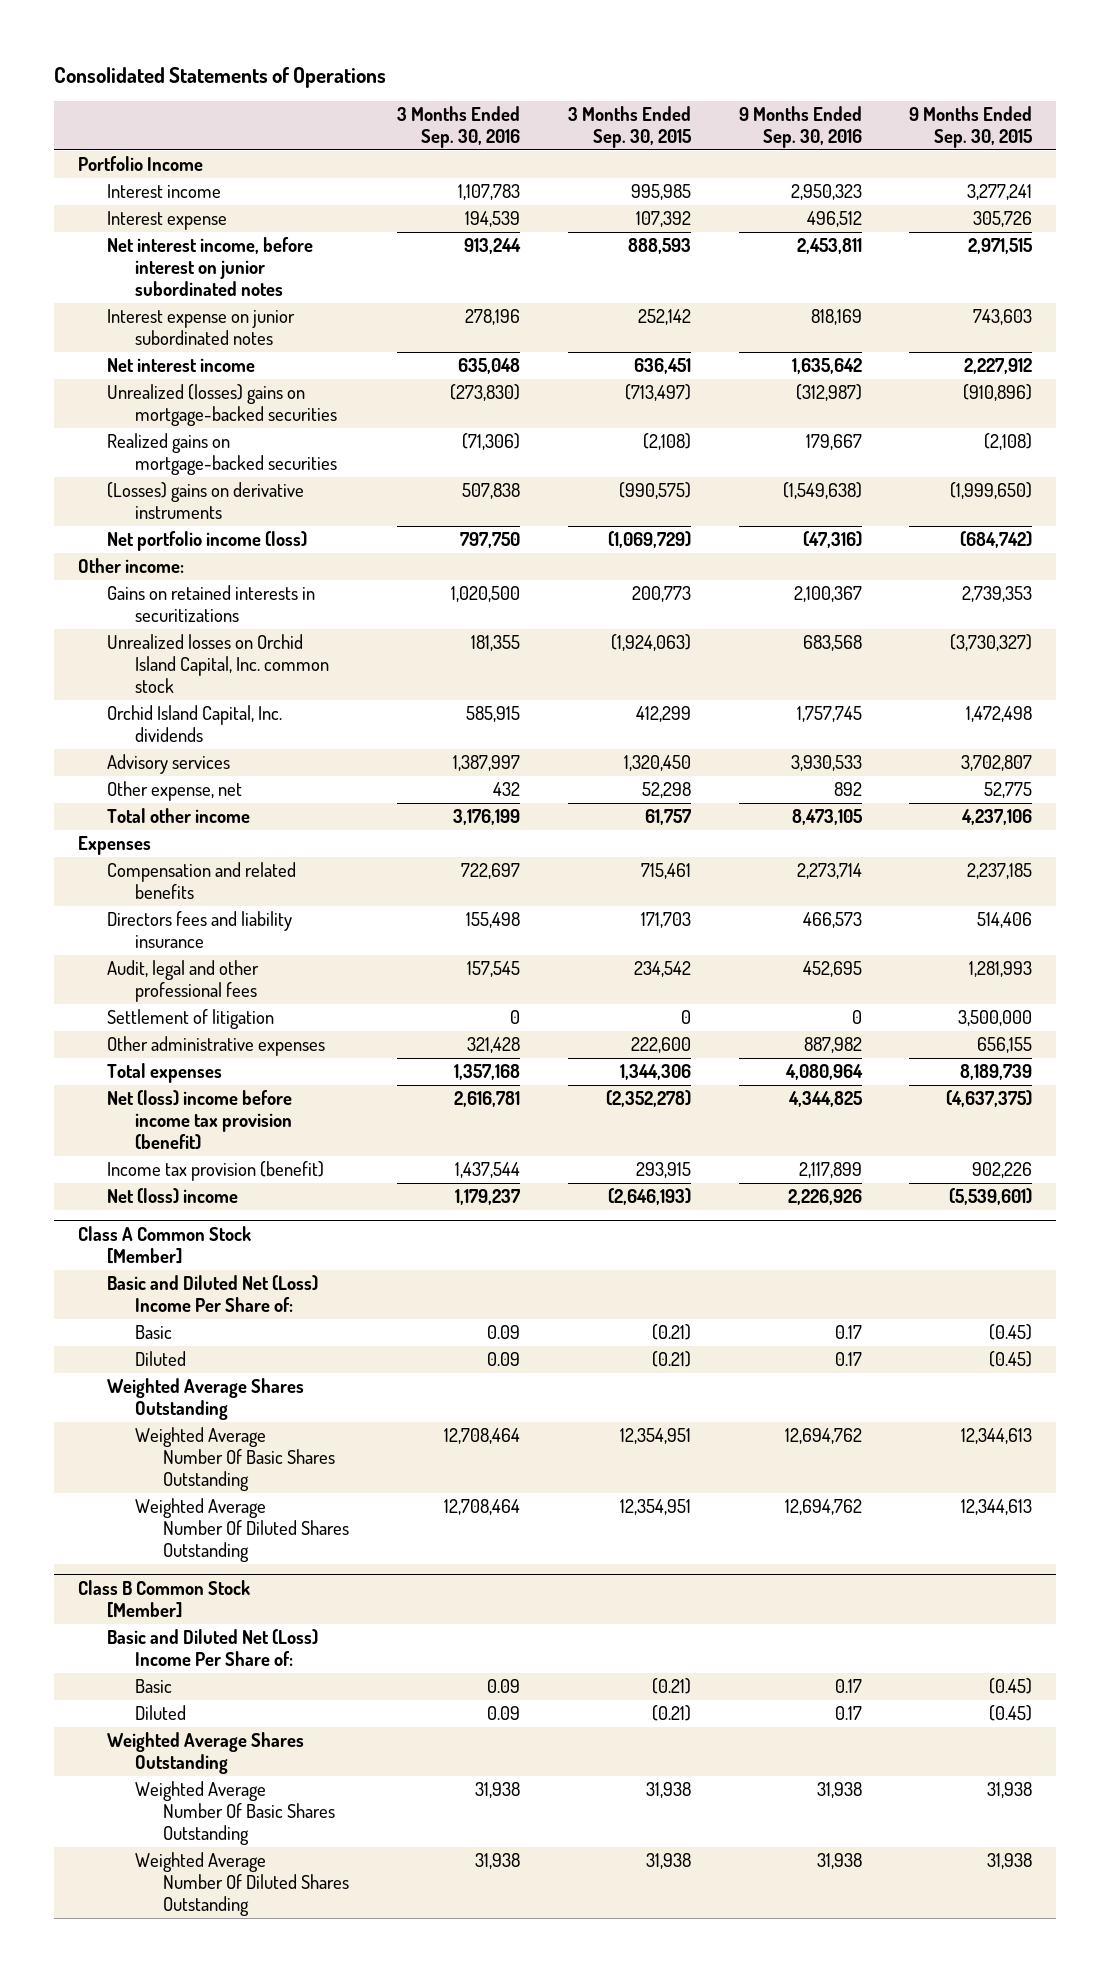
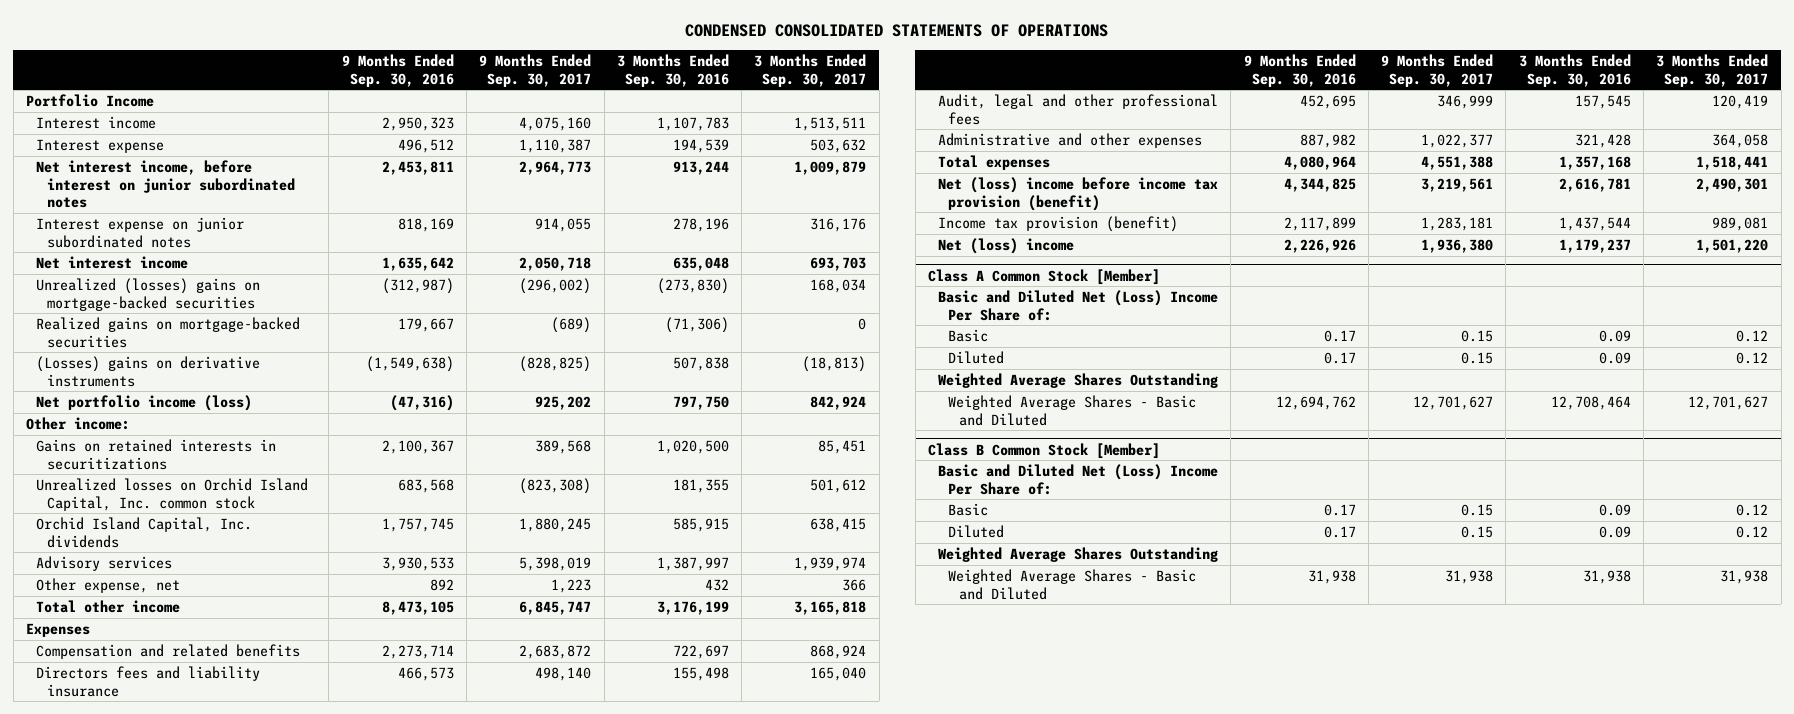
- Consolidated Statements of Operations
+ CONDENSED CONSOLIDATED STATEMENTS OF OPERATIONS
- | 3 Months Ended Sep. 30, 2016 | 3 Months Ended Sep. 30, 2015 | 9 Months Ended Sep. 30, 2016 | 9 Months Ended Sep. 30, 2015
+ | 9 Months Ended Sep. 30, 2016 | 9 Months Ended Sep. 30, 2017 | 3 Months Ended Sep. 30, 2016 | 3 Months Ended Sep. 30, 2017
- Settlement of litigation | 0 | 0 | 0 | 3,500,000
- Other administrative expenses | 321,428 | 222,600 | 887,982 | 656,155
+ Administrative and other expenses | 887,982 | 1,022,377 | 321,428 | 364,058
@ Class A Common Stock [Member]
- Weighted Average Number Of Basic Shares Outstanding | 12,708,464 | 12,354,951 | 12,694,762 | 12,344,613
- Weighted Average Number Of Diluted Shares Outstanding | 12,708,464 | 12,354,951 | 12,694,762 | 12,344,613
+ Weighted Average Shares - Basic and Diluted | 12,694,762 | 12,701,627 | 12,708,464 | 12,701,627
@ Class B Common Stock [Member]
- Weighted Average Number Of Basic Shares Outstanding | 31,938 | 31,938 | 31,938 | 31,938
- Weighted Average Number Of Diluted Shares Outstanding | 31,938 | 31,938 | 31,938 | 31,938
+ Weighted Average Shares - Basic and Diluted | 31,938 | 31,938 | 31,938 | 31,938

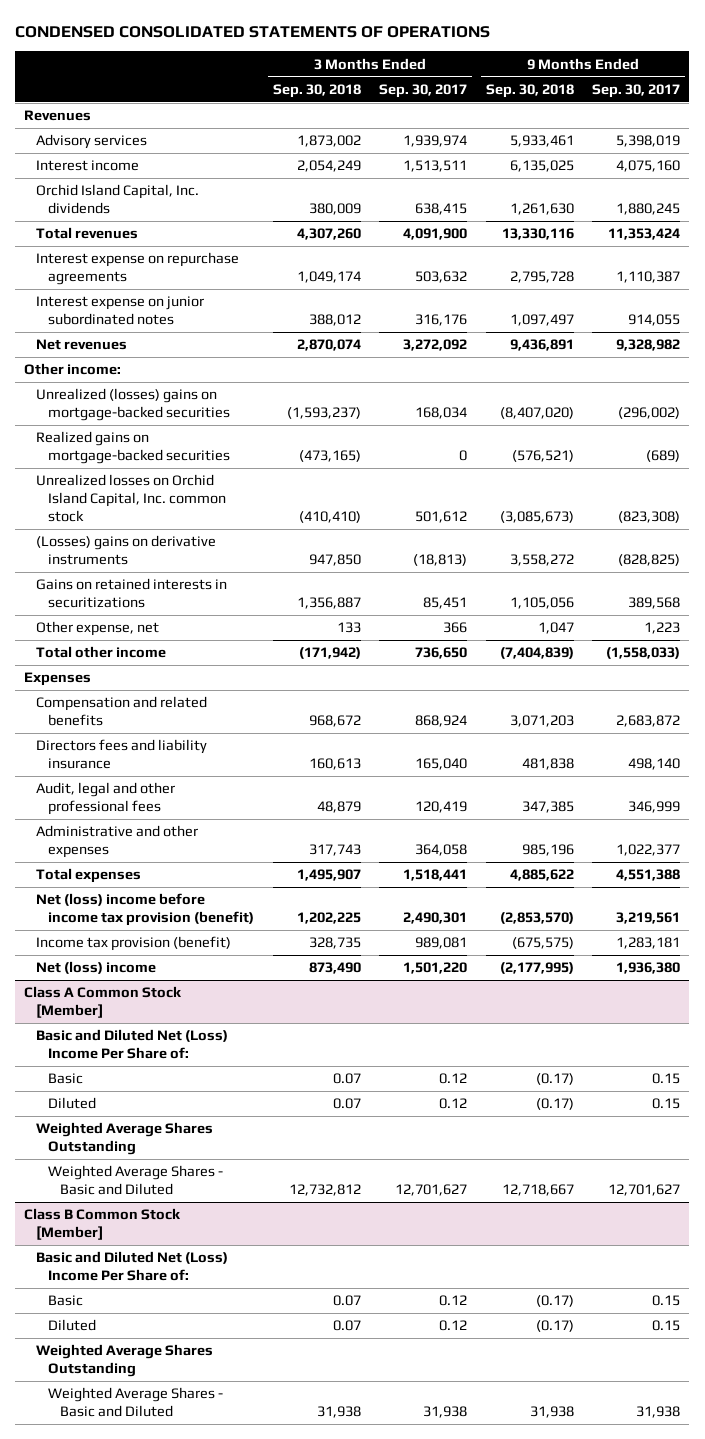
- | 9 Months Ended Sep. 30, 2016 | 9 Months Ended Sep. 30, 2017 | 3 Months Ended Sep. 30, 2016 | 3 Months Ended Sep. 30, 2017
+ | 3 Months Ended Sep. 30, 2018 | 3 Months Ended Sep. 30, 2017 | 9 Months Ended Sep. 30, 2018 | 9 Months Ended Sep. 30, 2017
- Portfolio Income
+ Revenues
moved up: Advisory services | 1,873,002 | 1,939,974 | 5,933,461 | 5,398,019
- Interest expense | 496,512 | 1,110,387 | 194,539 | 503,632
- Net interest income, before interest on junior subordinated notes | 2,453,811 | 2,964,773 | 913,244 | 1,009,879
moved up: Orchid Island Capital, Inc. dividends | 380,009 | 638,415 | 1,261,630 | 1,880,245
+ Total revenues | 4,307,260 | 4,091,900 | 13,330,116 | 11,353,424
+ Interest expense on repurchase agreements | 1,049,174 | 503,632 | 2,795,728 | 1,110,387
- Net interest income | 1,635,642 | 2,050,718 | 635,048 | 693,703
+ Net revenues | 2,870,074 | 3,272,092 | 9,436,891 | 9,328,982
moved up: Other income:
moved up: Unrealized losses on Orchid Island Capital, Inc. common stock | (410,410) | 501,612 | (3,085,673) | (823,308)
- Net portfolio income (loss) | (47,316) | 925,202 | 797,750 | 842,924
- Total other income | 8,473,105 | 6,845,747 | 3,176,199 | 3,165,818
+ Total other income | (171,942) | 736,650 | (7,404,839) | (1,558,033)

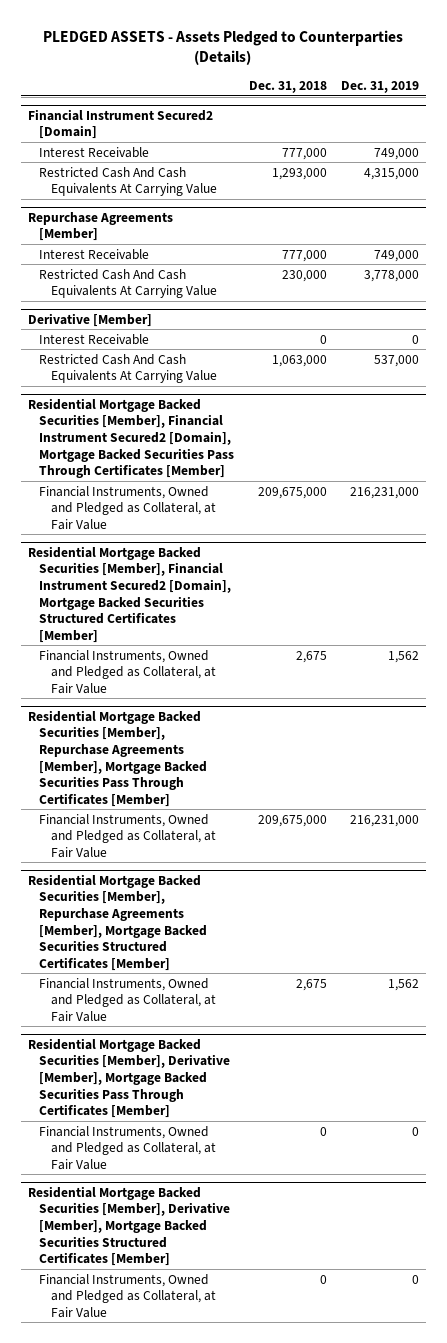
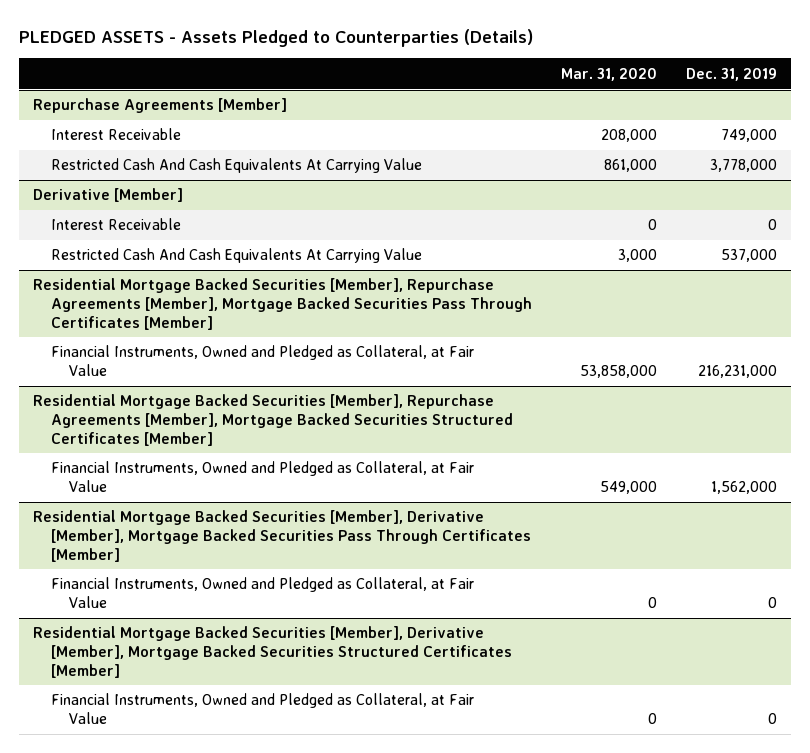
- | Dec. 31, 2018 | Dec. 31, 2019
+ | Mar. 31, 2020 | Dec. 31, 2019
- Financial Instrument Secured2 [Domain]
- Interest Receivable | 777,000 | 749,000
- Restricted Cash And Cash Equivalents At Carrying Value | 1,293,000 | 4,315,000
- Residential Mortgage Backed Securities [Member], Financial Instrument Secured2 [Domain], Mortgage Backed Securities Pass Through Certificates [Member]
- Financial Instruments, Owned and Pledged as Collateral, at Fair Value | 209,675,000 | 216,231,000
- Residential Mortgage Backed Securities [Member], Financial Instrument Secured2 [Domain], Mortgage Backed Securities Structured Certificates [Member]
- Financial Instruments, Owned and Pledged as Collateral, at Fair Value | 2,675 | 1,562
@ Residential Mortgage Backed Securities [Member], Repurchase Agreements [Member], Mortgage Backed Securities Structured Certificates [Member]
- Financial Instruments, Owned and Pledged as Collateral, at Fair Value | 2,675 | 1,562
+ Financial Instruments, Owned and Pledged as Collateral, at Fair Value | 549,000 | 1,562,000

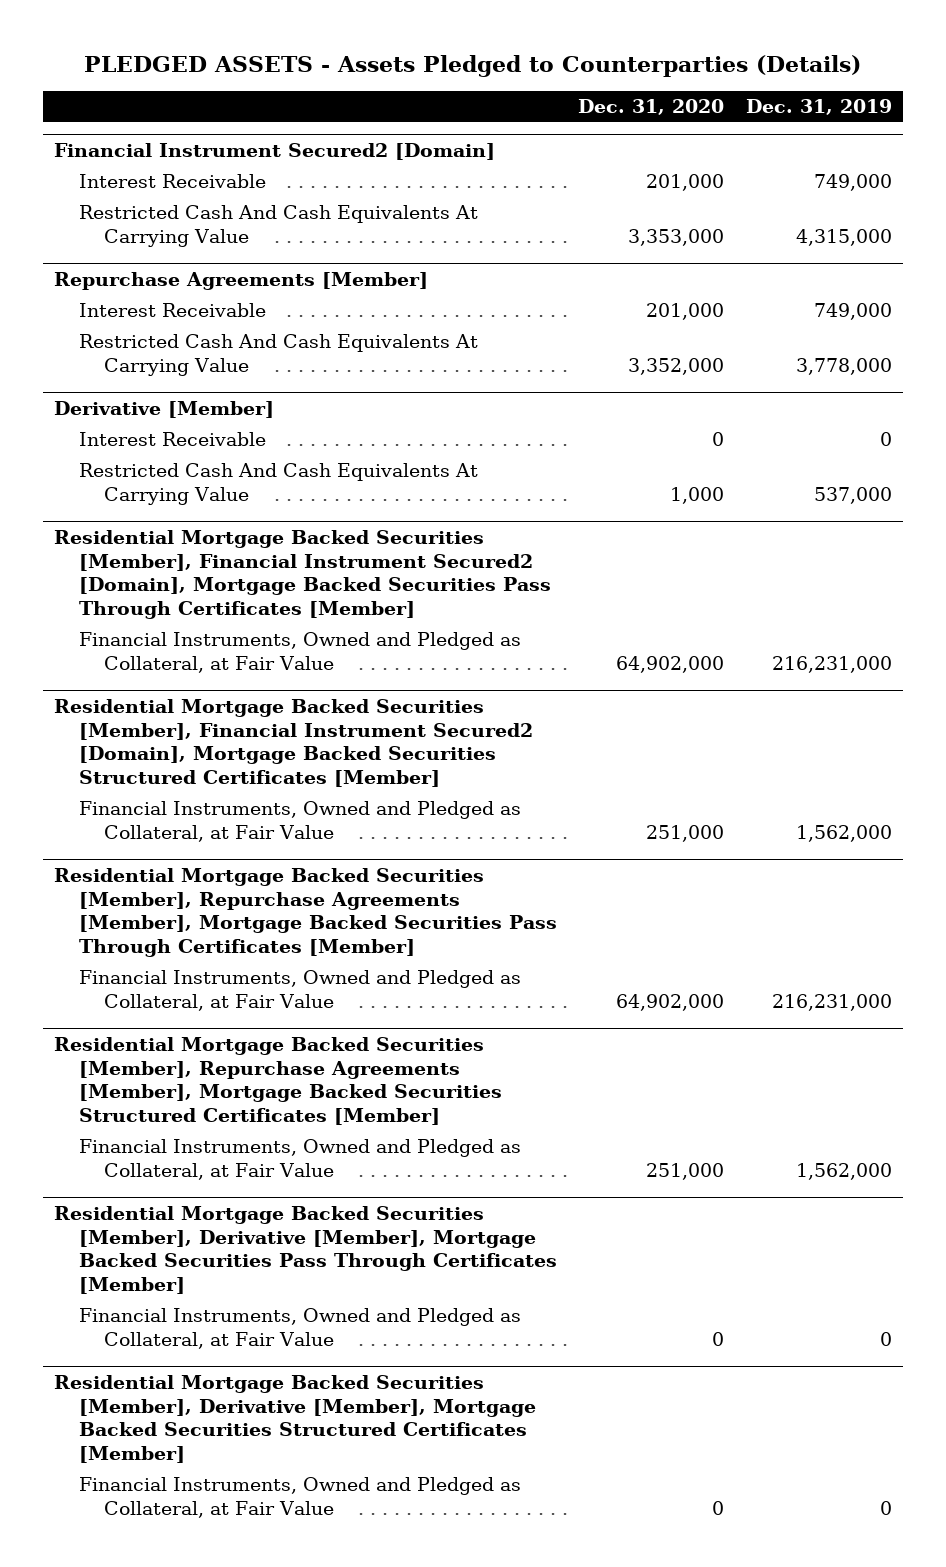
- | Mar. 31, 2020 | Dec. 31, 2019
+ | Dec. 31, 2020 | Dec. 31, 2019
+ Financial Instrument Secured2 [Domain]
+ Interest Receivable | 201,000 | 749,000
+ Restricted Cash And Cash Equivalents At Carrying Value | 3,353,000 | 4,315,000
+ Residential Mortgage Backed Securities [Member], Financial Instrument Secured2 [Domain], Mortgage Backed Securities Pass Through Certificates [Member]
+ Financial Instruments, Owned and Pledged as Collateral, at Fair Value | 64,902,000 | 216,231,000
+ Residential Mortgage Backed Securities [Member], Financial Instrument Secured2 [Domain], Mortgage Backed Securities Structured Certificates [Member]
+ Financial Instruments, Owned and Pledged as Collateral, at Fair Value | 251,000 | 1,562,000

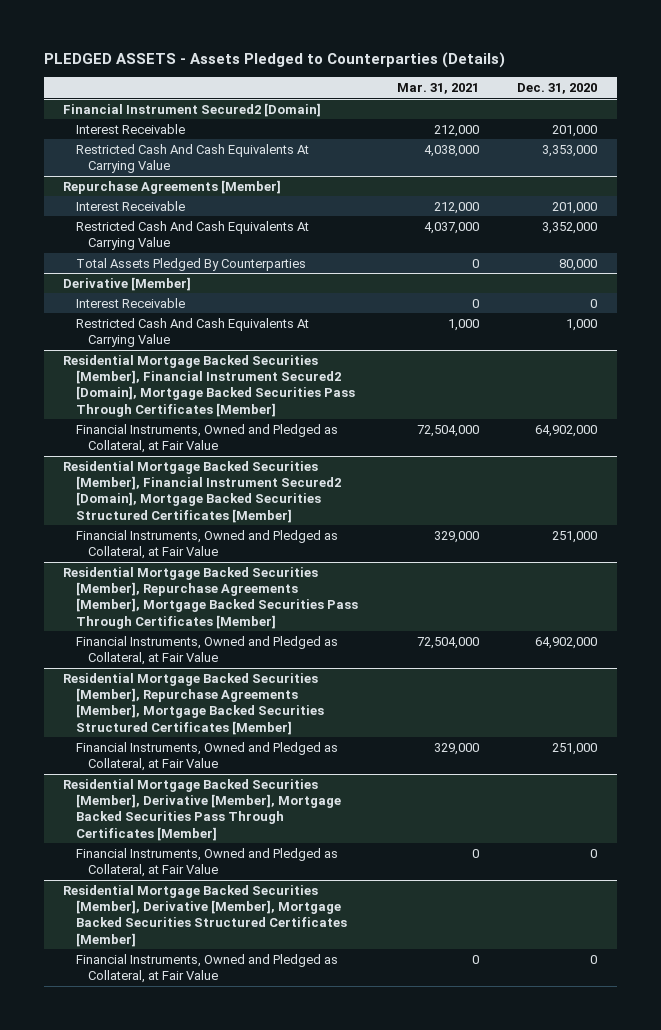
- | Dec. 31, 2020 | Dec. 31, 2019
+ | Mar. 31, 2021 | Dec. 31, 2020
@ Repurchase Agreements [Member]
+ Total Assets Pledged By Counterparties | 0 | 80,000

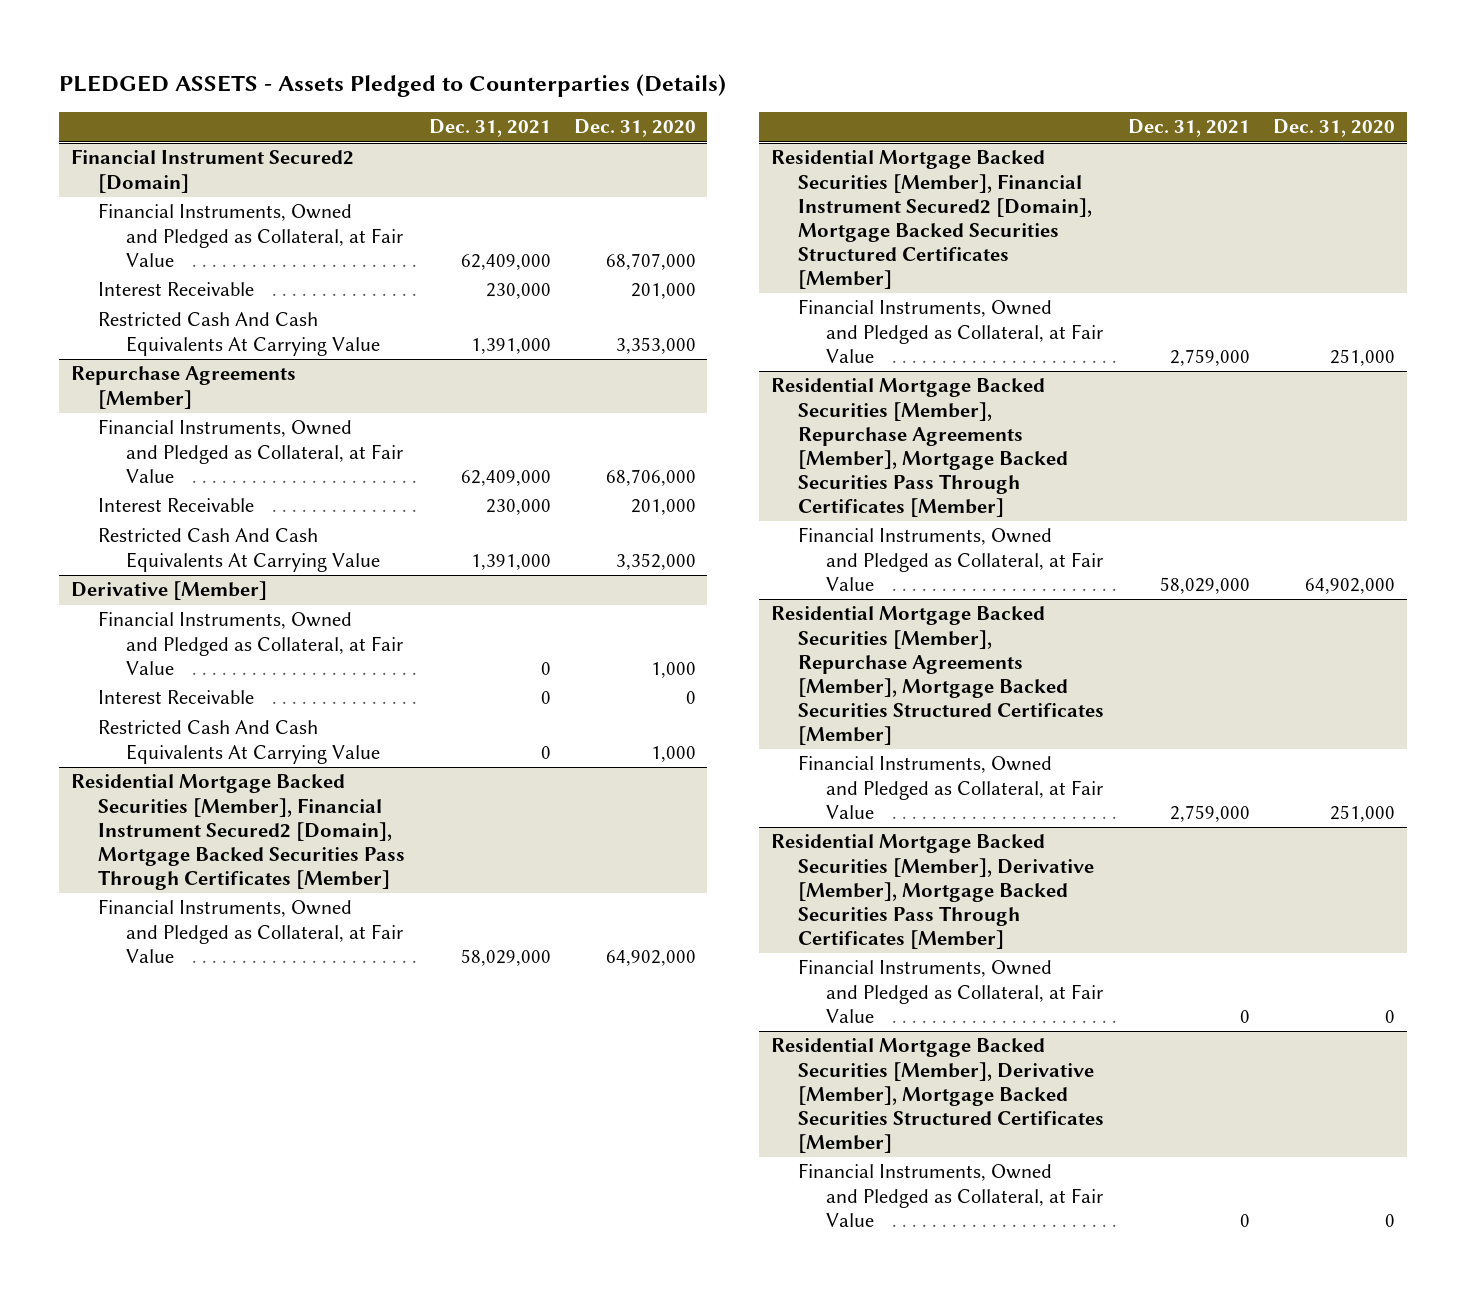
- | Mar. 31, 2021 | Dec. 31, 2020
+ | Dec. 31, 2021 | Dec. 31, 2020
@ Financial Instrument Secured2 [Domain]
+ Financial Instruments, Owned and Pledged as Collateral, at Fair Value | 62,409,000 | 68,707,000
@ Repurchase Agreements [Member]
+ Financial Instruments, Owned and Pledged as Collateral, at Fair Value | 62,409,000 | 68,706,000
- Total Assets Pledged By Counterparties | 0 | 80,000
@ Derivative [Member]
+ Financial Instruments, Owned and Pledged as Collateral, at Fair Value | 0 | 1,000

